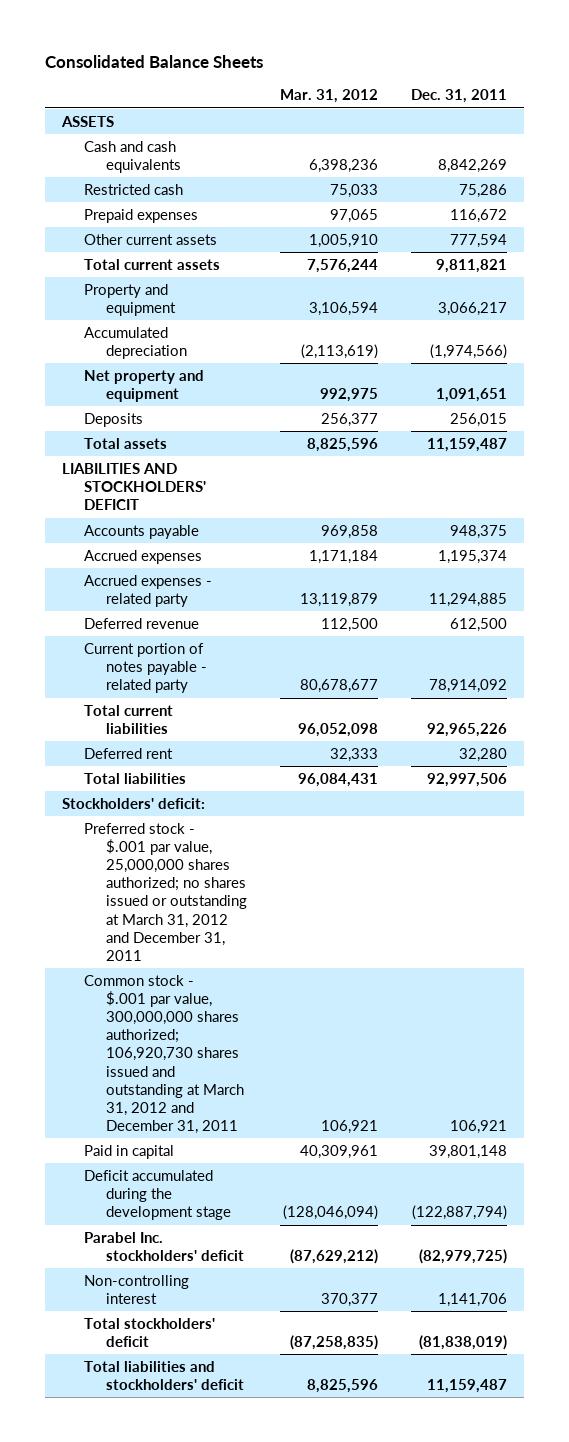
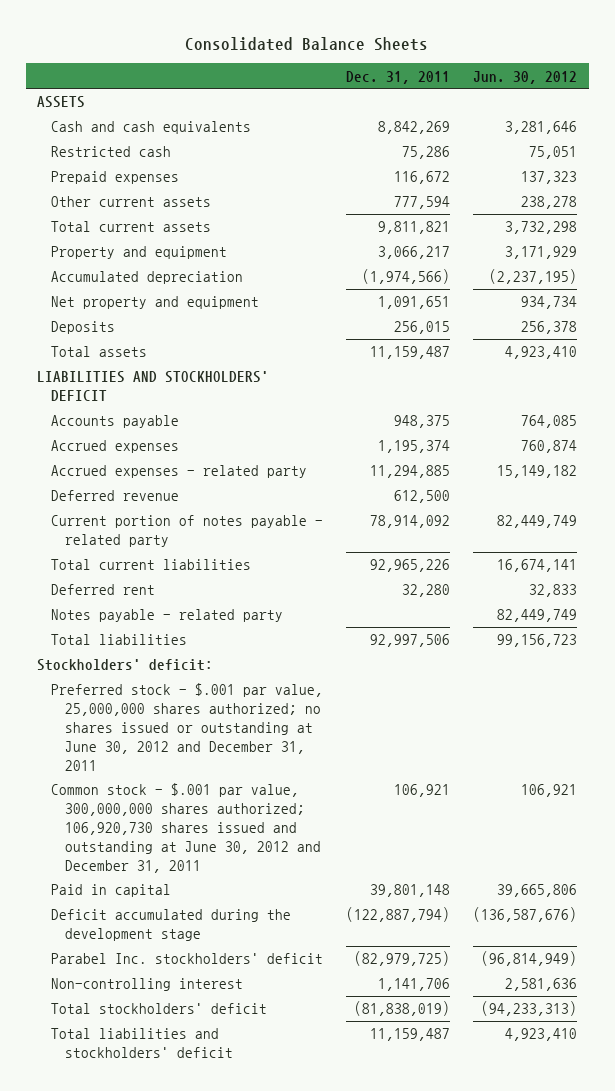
- | Mar. 31, 2012 | Dec. 31, 2011
+ | Dec. 31, 2011 | Jun. 30, 2012
+ Notes payable - related party | | 82,449,749
- Preferred stock - $.001 par value, 25,000,000 shares authorized; no shares issued or outstanding at March 31, 2012 and December 31, 2011
- Common stock - $.001 par value, 300,000,000 shares authorized; 106,920,730 shares issued and outstanding at March 31, 2012 and December 31, 2011 | 106,921 | 106,921
+ Preferred stock - $.001 par value, 25,000,000 shares authorized; no shares issued or outstanding at June 30, 2012 and December 31, 2011
+ Common stock - $.001 par value, 300,000,000 shares authorized; 106,920,730 shares issued and outstanding at June 30, 2012 and December 31, 2011 | 106,921 | 106,921

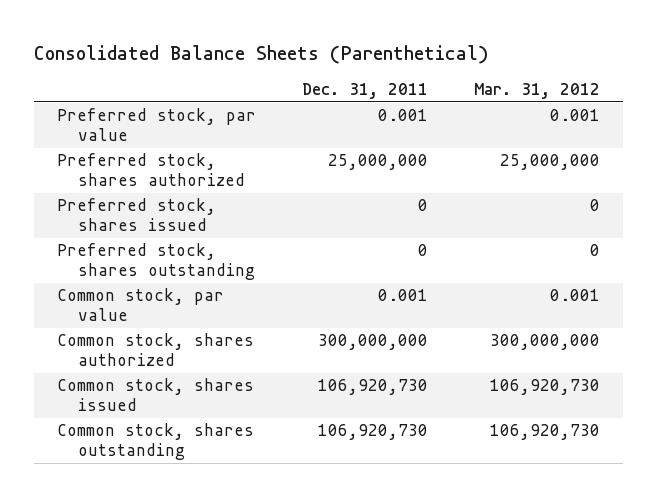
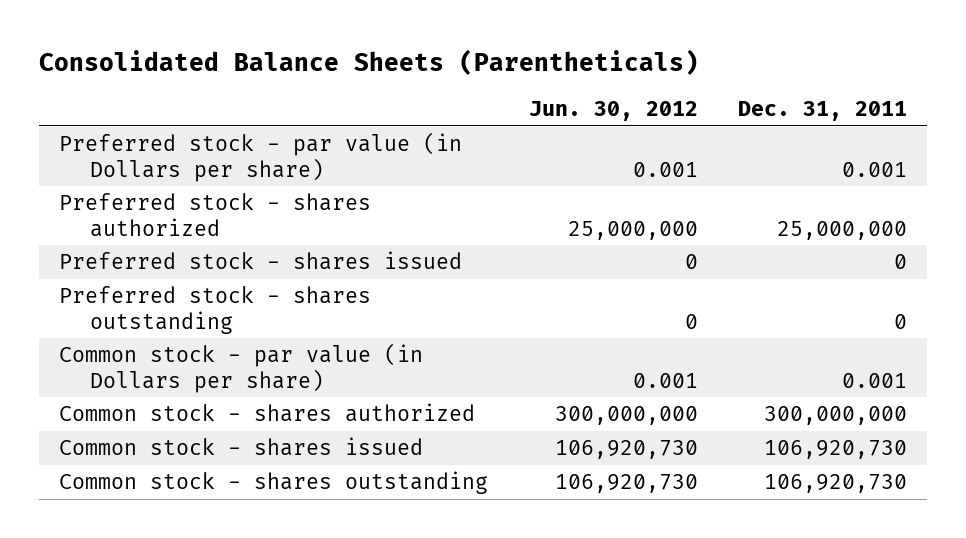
- Consolidated Balance Sheets (Parenthetical)
+ Consolidated Balance Sheets (Parentheticals)
- | Dec. 31, 2011 | Mar. 31, 2012
+ | Jun. 30, 2012 | Dec. 31, 2011
- Preferred stock, par value | 0.001 | 0.001
- Preferred stock, shares authorized | 25,000,000 | 25,000,000
- Preferred stock, shares issued | 0 | 0
- Preferred stock, shares outstanding | 0 | 0
- Common stock, par value | 0.001 | 0.001
- Common stock, shares authorized | 300,000,000 | 300,000,000
- Common stock, shares issued | 106,920,730 | 106,920,730
- Common stock, shares outstanding | 106,920,730 | 106,920,730
+ Preferred stock - par value (in Dollars per share) | 0.001 | 0.001
+ Preferred stock - shares authorized | 25,000,000 | 25,000,000
+ Preferred stock - shares issued | 0 | 0
+ Preferred stock - shares outstanding | 0 | 0
+ Common stock - par value (in Dollars per share) | 0.001 | 0.001
+ Common stock - shares authorized | 300,000,000 | 300,000,000
+ Common stock - shares issued | 106,920,730 | 106,920,730
+ Common stock - shares outstanding | 106,920,730 | 106,920,730

